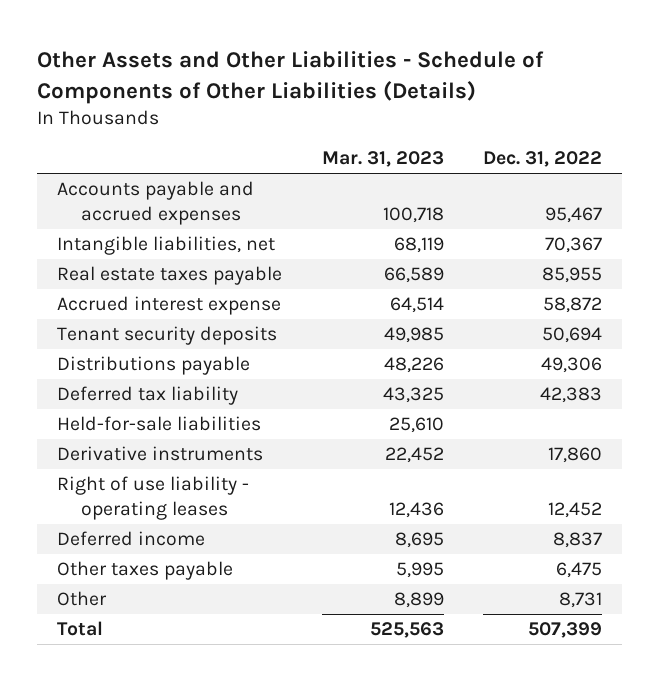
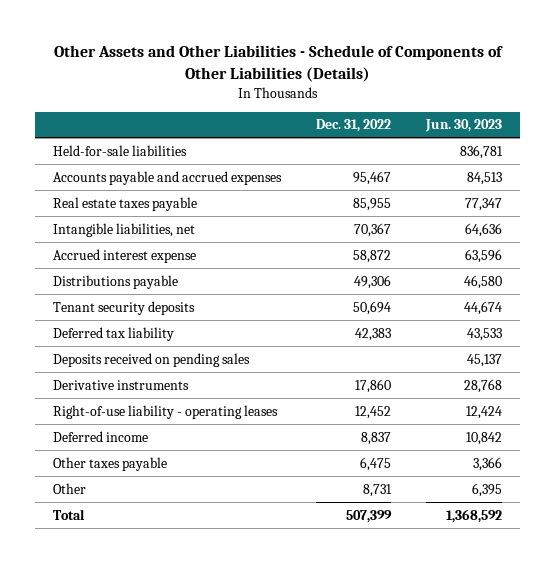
- | Mar. 31, 2023 | Dec. 31, 2022
+ | Dec. 31, 2022 | Jun. 30, 2023
moved up: Held-for-sale liabilities | | 836,781
moved down: Intangible liabilities, net | 70,367 | 64,636
moved down: Tenant security deposits | 50,694 | 44,674
+ Deposits received on pending sales | | 45,137
- Right of use liability - operating leases | 12,436 | 12,452
+ Right-of-use liability - operating leases | 12,452 | 12,424

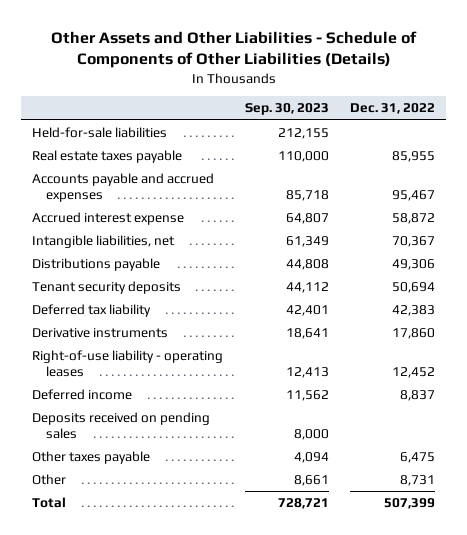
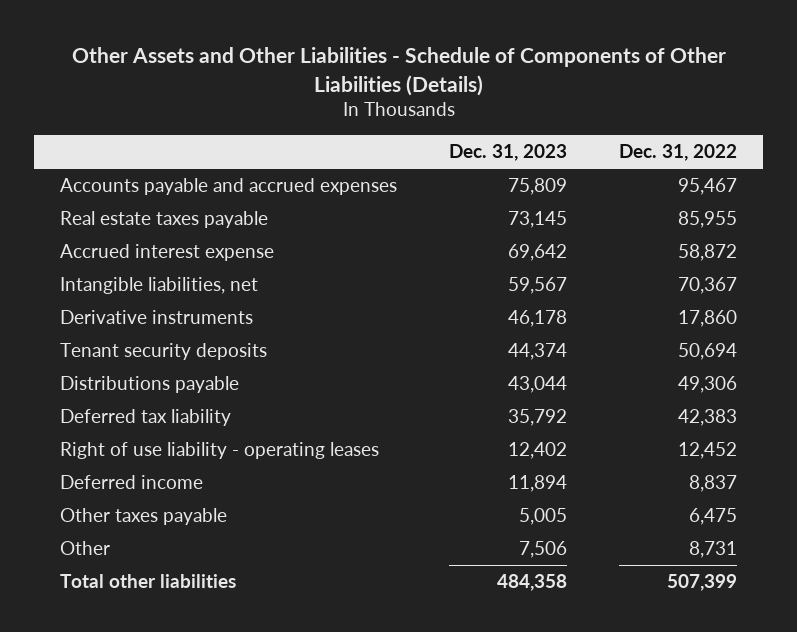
- | Sep. 30, 2023 | Dec. 31, 2022
+ | Dec. 31, 2023 | Dec. 31, 2022
- Held-for-sale liabilities | 212,155 |
moved down: Real estate taxes payable | 73,145 | 85,955
moved up: Derivative instruments | 46,178 | 17,860
moved down: Distributions payable | 43,044 | 49,306
- Right-of-use liability - operating leases | 12,413 | 12,452
+ Right of use liability - operating leases | 12,402 | 12,452
- Deposits received on pending sales | 8,000 |
- Total | 728,721 | 507,399
+ Total other liabilities | 484,358 | 507,399

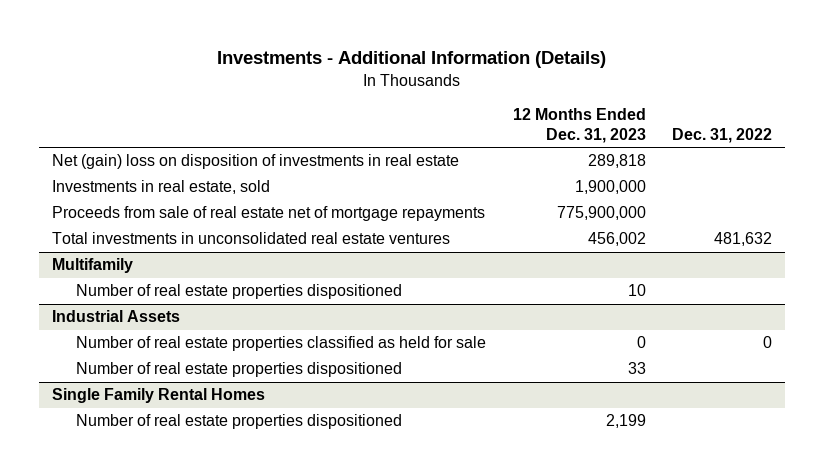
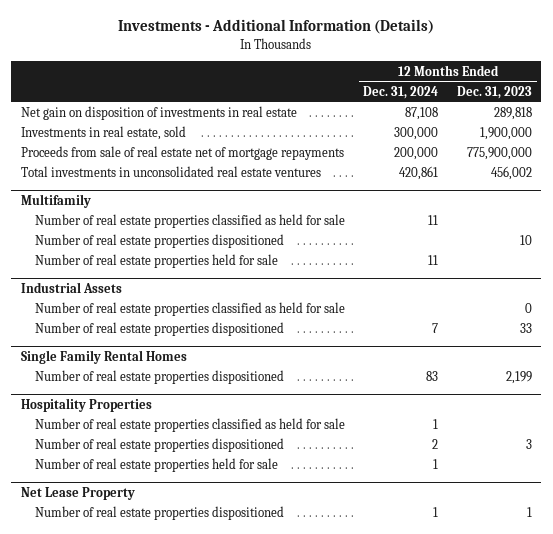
- | 12 Months Ended Dec. 31, 2023 | Dec. 31, 2022
+ | 12 Months Ended Dec. 31, 2024 | 12 Months Ended Dec. 31, 2023
- Net (gain) loss on disposition of investments in real estate | 289,818 |
+ Net gain on disposition of investments in real estate | 87,108 | 289,818
@ Multifamily
+ Number of real estate properties classified as held for sale | 11 |
+ Number of real estate properties held for sale | 11 |
+ Hospitality Properties
+ Number of real estate properties classified as held for sale | 1 |
+ Number of real estate properties dispositioned | 2 | 3
+ Number of real estate properties held for sale | 1 |
+ Net Lease Property
+ Number of real estate properties dispositioned | 1 | 1

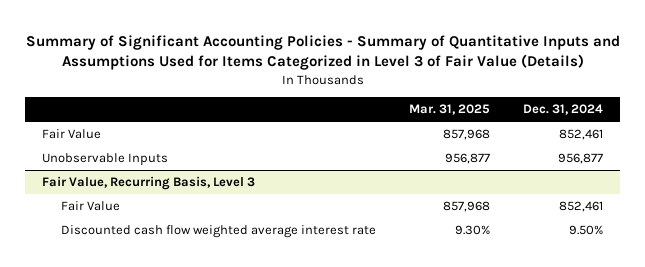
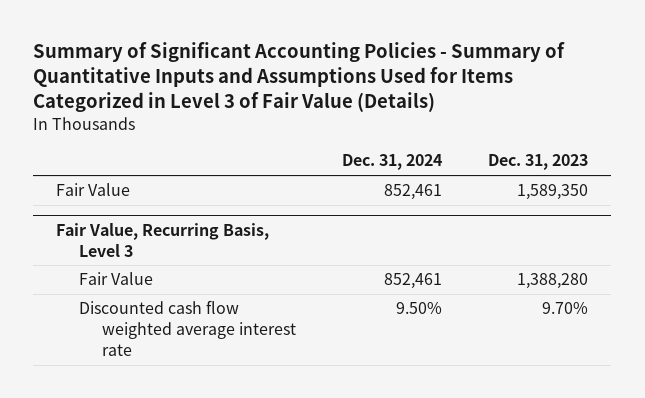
- | Mar. 31, 2025 | Dec. 31, 2024
+ | Dec. 31, 2024 | Dec. 31, 2023
- Unobservable Inputs | 956,877 | 956,877

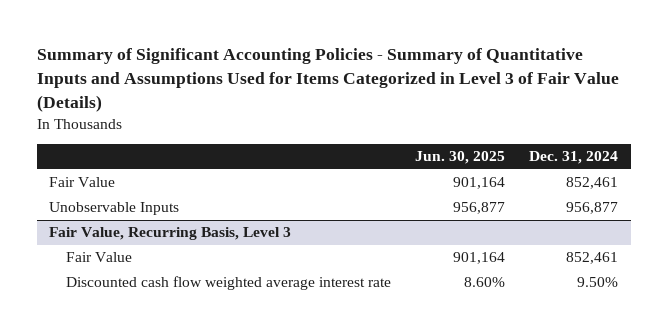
- | Dec. 31, 2024 | Dec. 31, 2023
+ | Jun. 30, 2025 | Dec. 31, 2024
+ Unobservable Inputs | 956,877 | 956,877

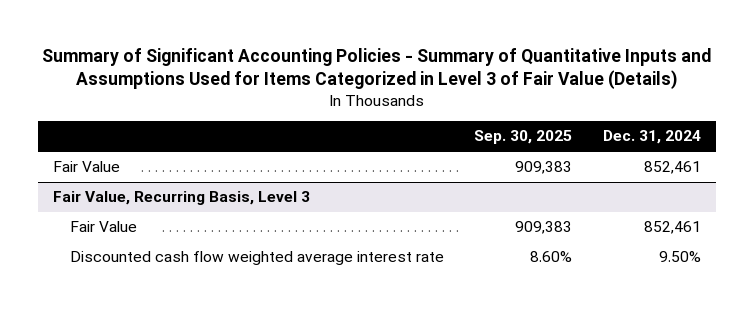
- | Jun. 30, 2025 | Dec. 31, 2024
+ | Sep. 30, 2025 | Dec. 31, 2024
- Unobservable Inputs | 956,877 | 956,877

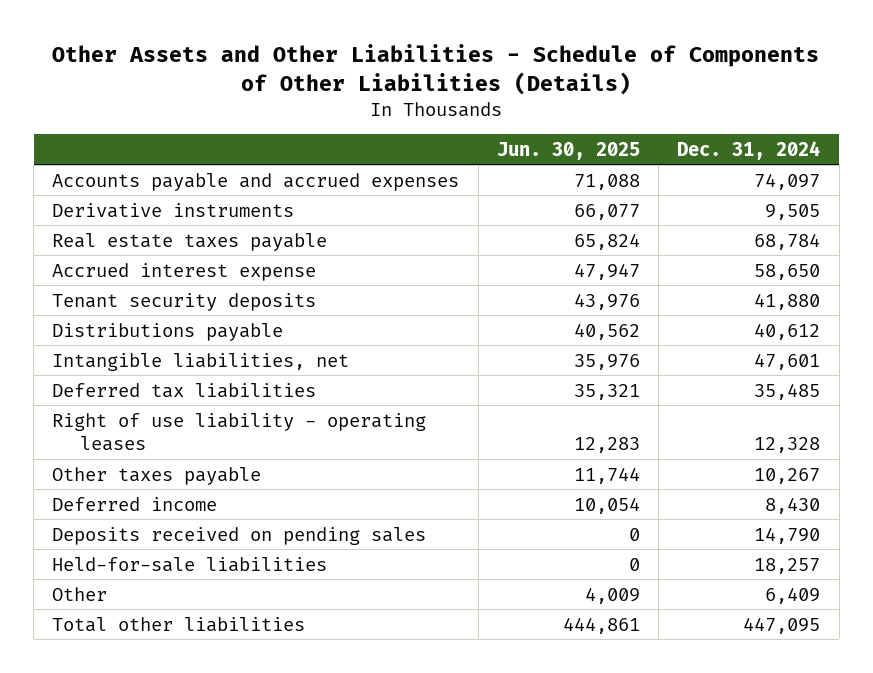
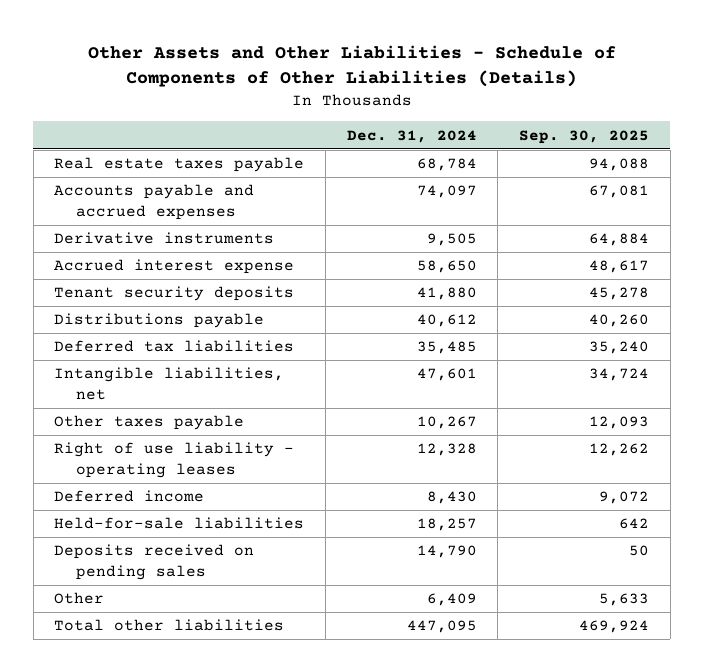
- | Jun. 30, 2025 | Dec. 31, 2024
+ | Dec. 31, 2024 | Sep. 30, 2025
moved up: Real estate taxes payable | 68,784 | 94,088
moved down: Intangible liabilities, net | 47,601 | 34,724
moved down: Right of use liability - operating leases | 12,328 | 12,262
moved down: Deposits received on pending sales | 14,790 | 50

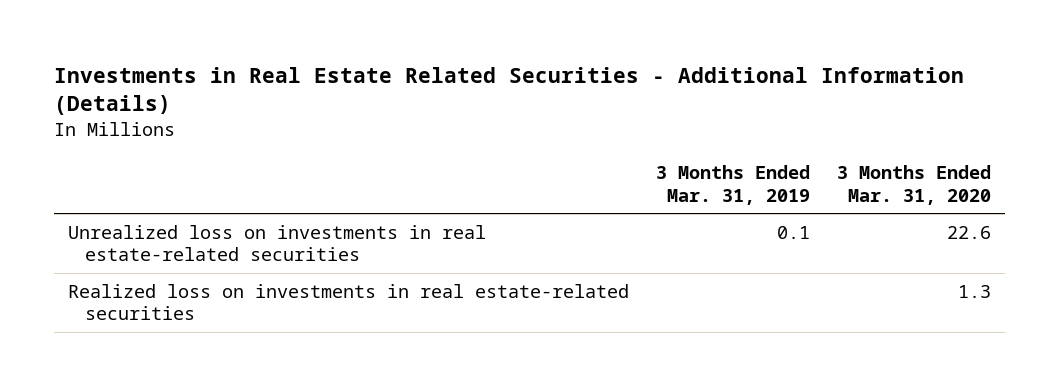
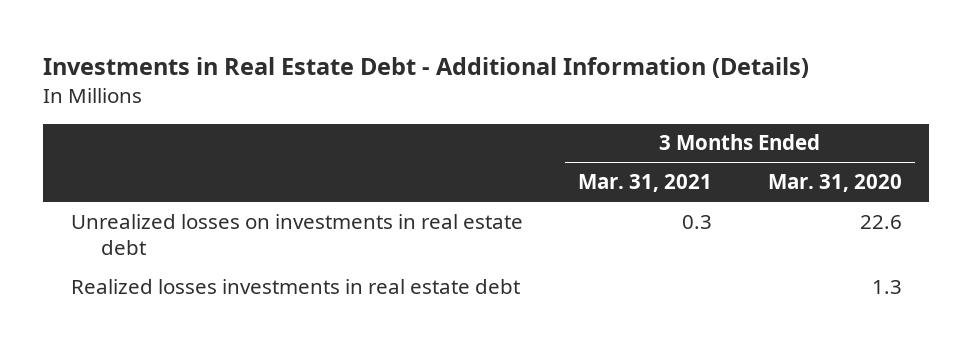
- Investments in Real Estate Related Securities - Additional Information (Details)
+ Investments in Real Estate Debt - Additional Information (Details)
- | 3 Months Ended Mar. 31, 2019 | 3 Months Ended Mar. 31, 2020
+ | 3 Months Ended Mar. 31, 2021 | 3 Months Ended Mar. 31, 2020
- Unrealized loss on investments in real estate-related securities | 0.1 | 22.6
- Realized loss on investments in real estate-related securities | | 1.3
+ Unrealized losses on investments in real estate debt | 0.3 | 22.6
+ Realized losses investments in real estate debt | | 1.3

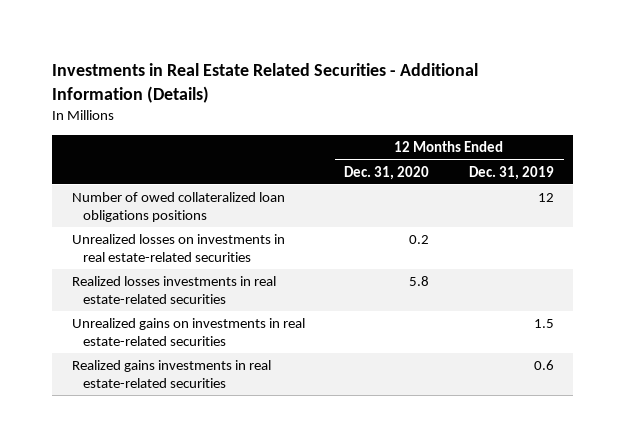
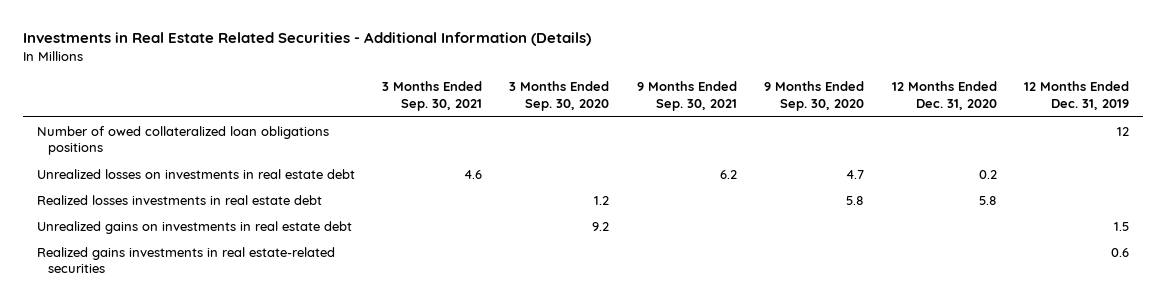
- | 12 Months Ended Dec. 31, 2020 | 12 Months Ended Dec. 31, 2019
+ | 3 Months Ended Sep. 30, 2021 | 3 Months Ended Sep. 30, 2020 | 9 Months Ended Sep. 30, 2021 | 9 Months Ended Sep. 30, 2020 | 12 Months Ended Dec. 31, 2020 | 12 Months Ended Dec. 31, 2019
- Unrealized losses on investments in real estate-related securities | 0.2 |
- Realized losses investments in real estate-related securities | 5.8 |
- Unrealized gains on investments in real estate-related securities | | 1.5
+ Unrealized losses on investments in real estate debt | 4.6 | | 6.2 | 4.7 | 0.2 |
+ Realized losses investments in real estate debt | | 1.2 | | 5.8 | 5.8 |
+ Unrealized gains on investments in real estate debt | | 9.2 | | | | 1.5

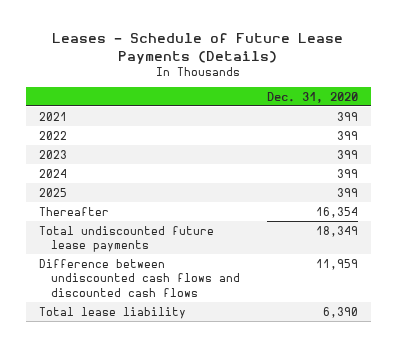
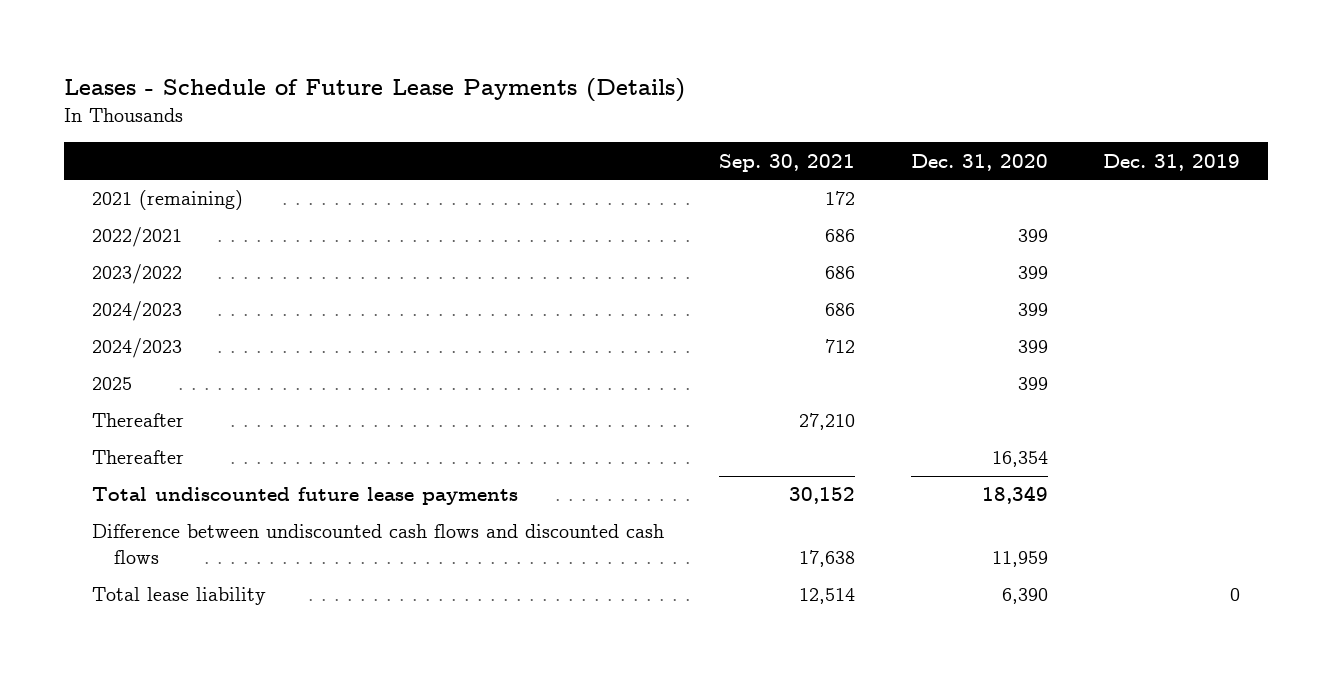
- | Dec. 31, 2020
+ | Sep. 30, 2021 | Dec. 31, 2020 | Dec. 31, 2019
- 2021 | 399
- 2022 | 399
- 2023 | 399
- 2024 | 399
+ 2021 (remaining) | 172 | |
+ 2022/2021 | 686 | 399 |
+ 2023/2022 | 686 | 399 |
+ 2024/2023 | 686 | 399 |
+ 2024/2023 | 712 | 399 |
+ Thereafter | 27,210 | |

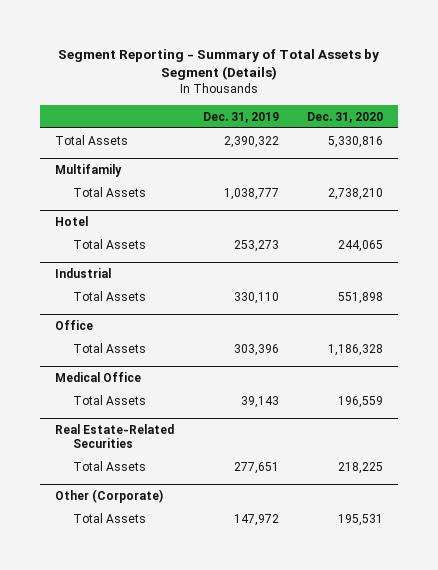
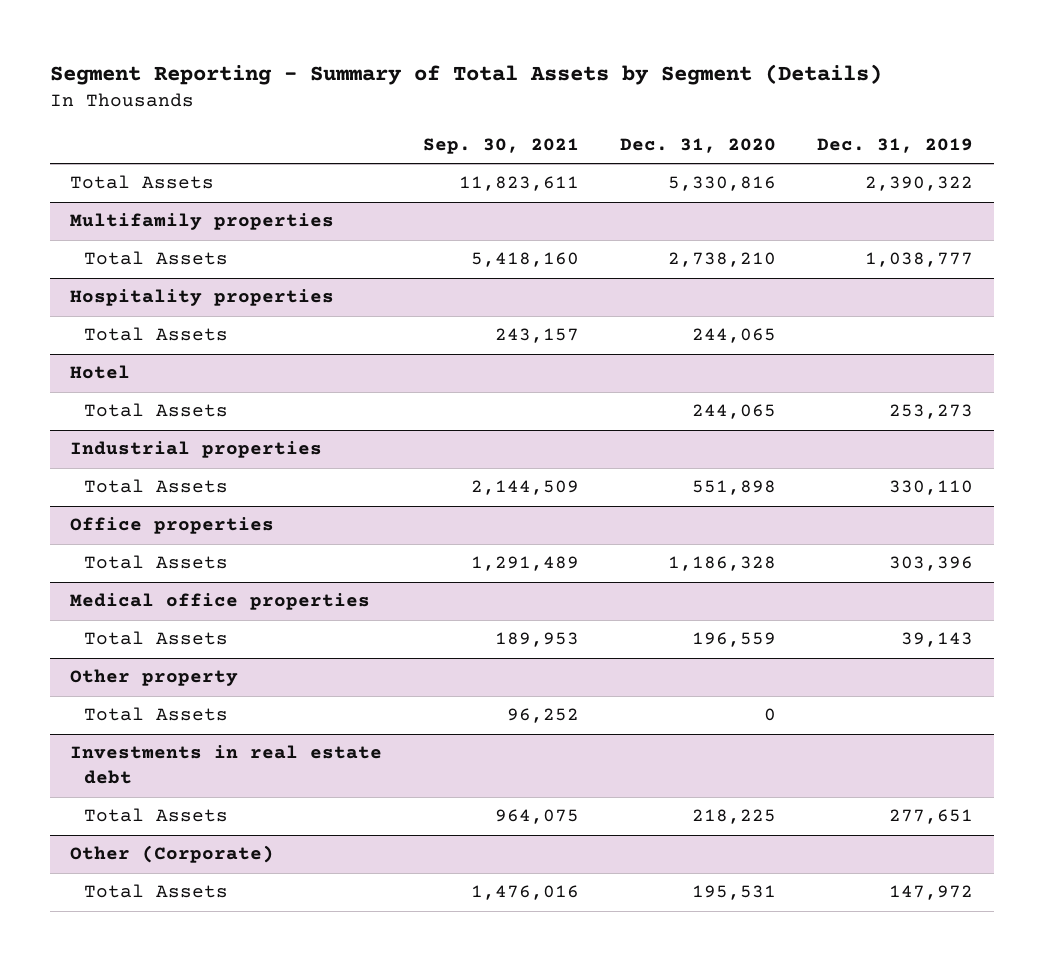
- | Dec. 31, 2019 | Dec. 31, 2020
+ | Sep. 30, 2021 | Dec. 31, 2020 | Dec. 31, 2019
- Multifamily
+ Multifamily properties
+ Hospitality properties
+ Total Assets | 243,157 | 244,065 |
- Industrial
+ Industrial properties
- Office
+ Office properties
- Medical Office
+ Medical office properties
- Real Estate-Related Securities
+ Other property
+ Total Assets | 96,252 | 0 |
+ Investments in real estate debt

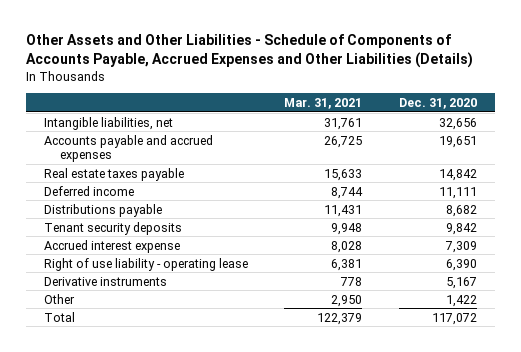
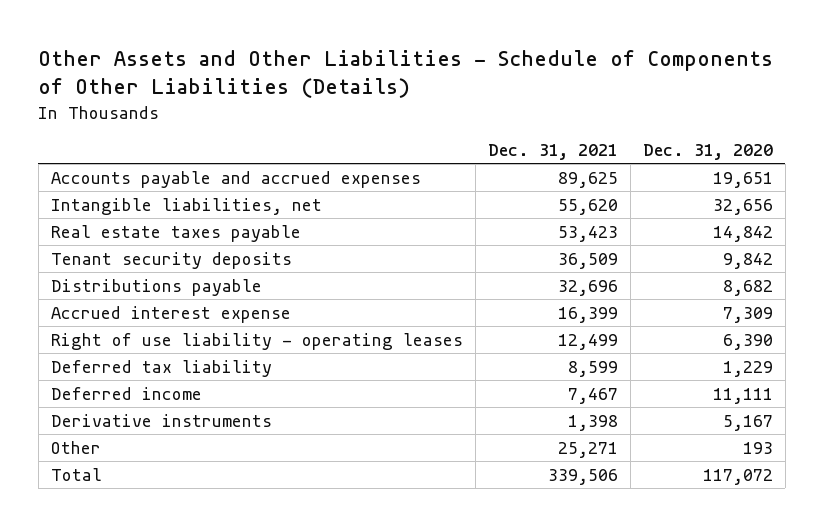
- Other Assets and Other Liabilities - Schedule of Components of Accounts Payable, Accrued Expenses and Other Liabilities (Details)
+ Other Assets and Other Liabilities - Schedule of Components of Other Liabilities (Details)
- | Mar. 31, 2021 | Dec. 31, 2020
+ | Dec. 31, 2021 | Dec. 31, 2020
moved down: Intangible liabilities, net | 55,620 | 32,656
moved down: Distributions payable | 32,696 | 8,682
- Right of use liability - operating lease | 6,381 | 6,390
+ Right of use liability - operating leases | 12,499 | 6,390
+ Deferred tax liability | 8,599 | 1,229
moved down: Deferred income | 7,467 | 11,111
- Other | 2,950 | 1,422
+ Other | 25,271 | 193

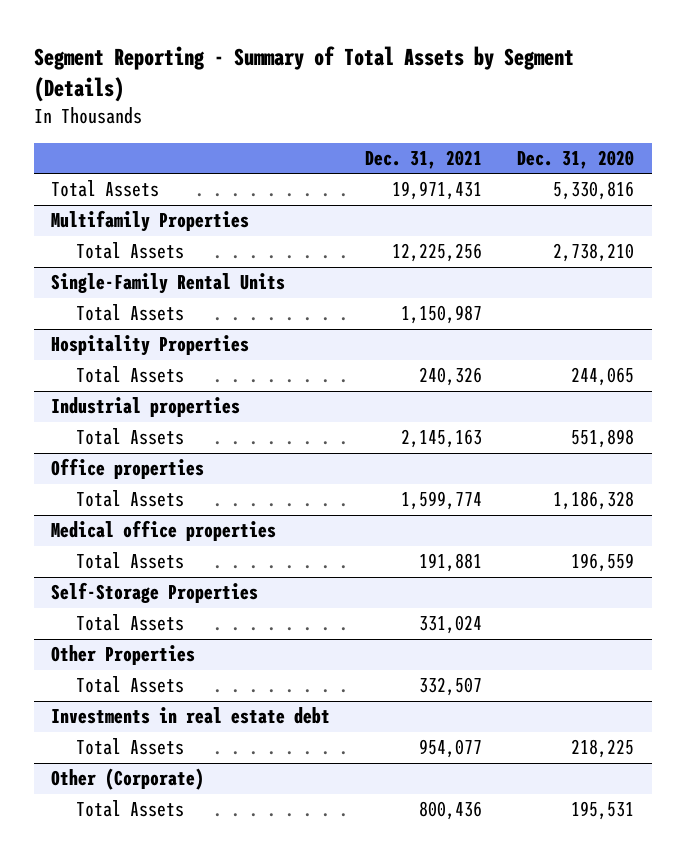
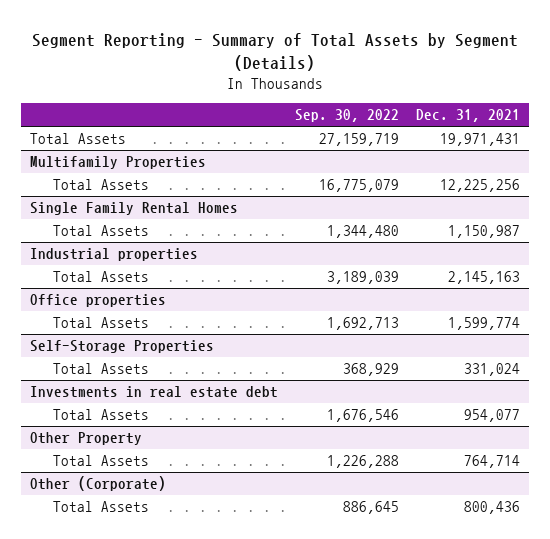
- | Dec. 31, 2021 | Dec. 31, 2020
+ | Sep. 30, 2022 | Dec. 31, 2021
- Single-Family Rental Units
+ Single Family Rental Homes
- Hospitality Properties
- Total Assets | 240,326 | 244,065
- Medical office properties
- Total Assets | 191,881 | 196,559
- Other Properties
- Total Assets | 332,507 |
+ Other Property
+ Total Assets | 1,226,288 | 764,714

